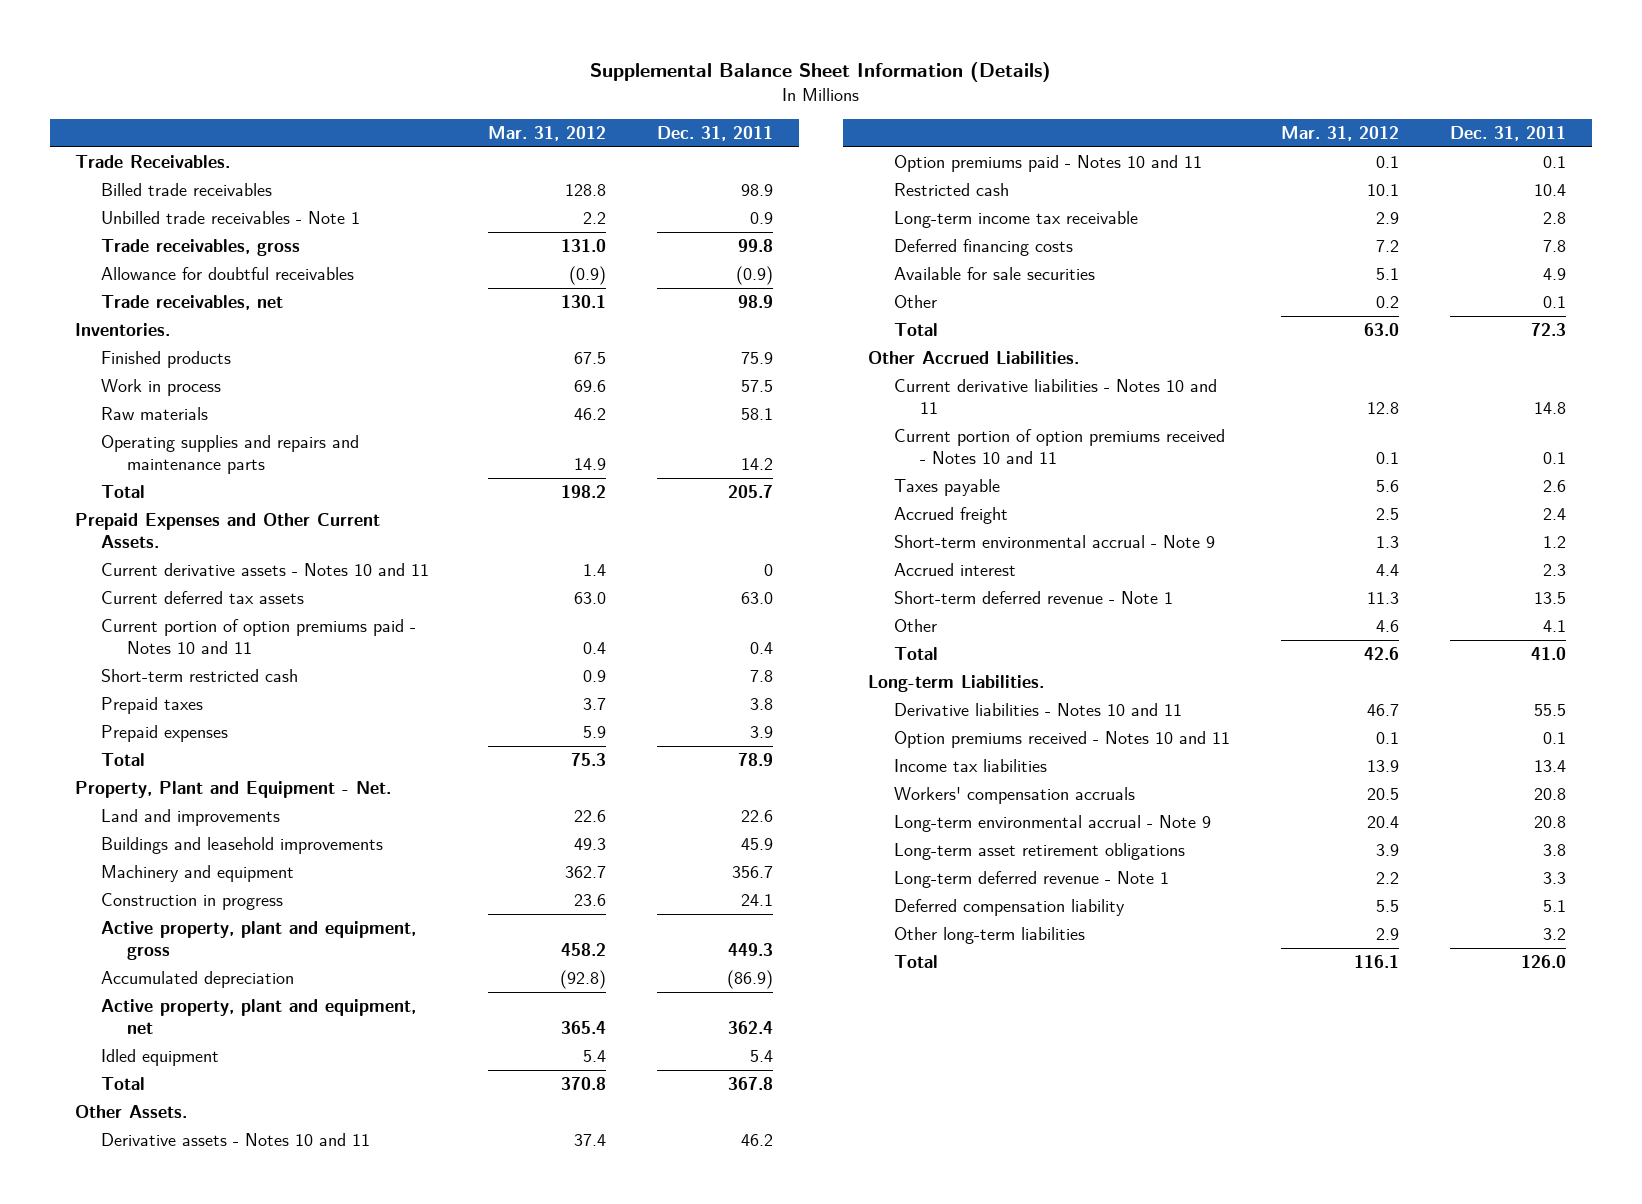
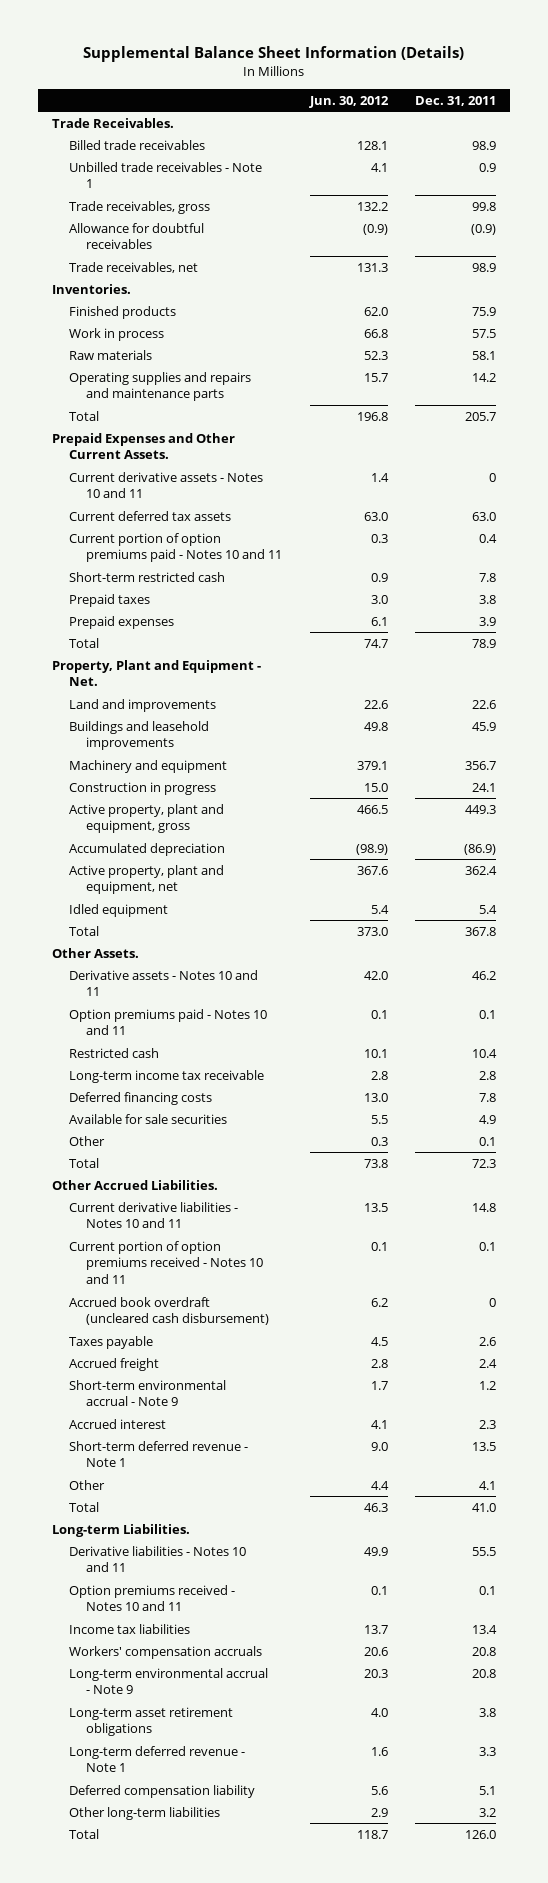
- | Mar. 31, 2012 | Dec. 31, 2011
+ | Jun. 30, 2012 | Dec. 31, 2011
+ Accrued book overdraft (uncleared cash disbursement) | 6.2 | 0

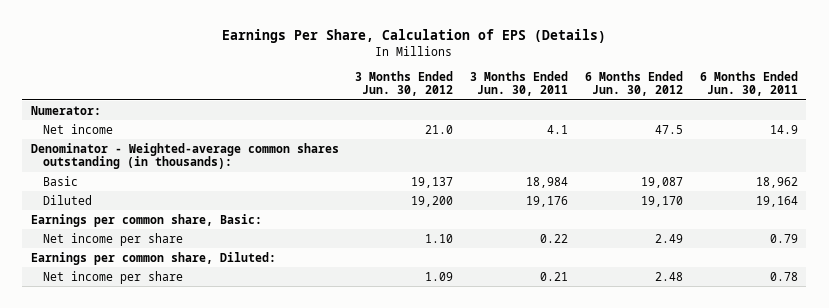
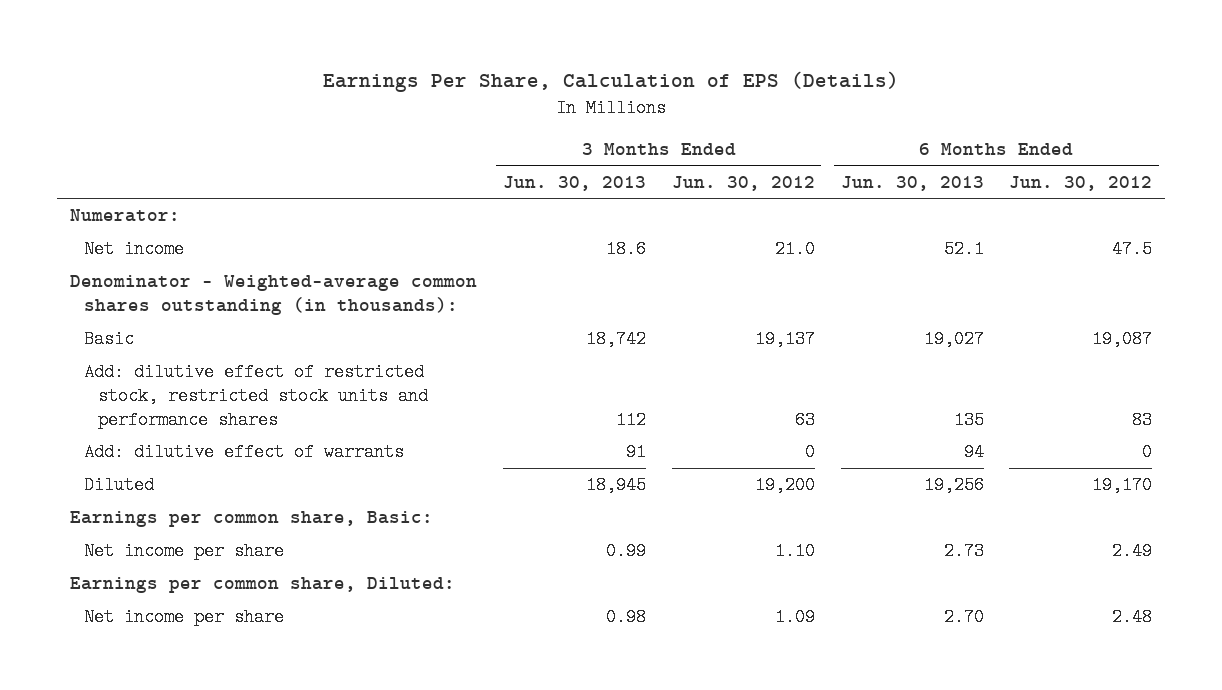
- | 3 Months Ended Jun. 30, 2012 | 3 Months Ended Jun. 30, 2011 | 6 Months Ended Jun. 30, 2012 | 6 Months Ended Jun. 30, 2011
+ | 3 Months Ended Jun. 30, 2013 | 3 Months Ended Jun. 30, 2012 | 6 Months Ended Jun. 30, 2013 | 6 Months Ended Jun. 30, 2012
+ Add: dilutive effect of restricted stock, restricted stock units and performance shares | 112 | 63 | 135 | 83
+ Add: dilutive effect of warrants | 91 | 0 | 94 | 0

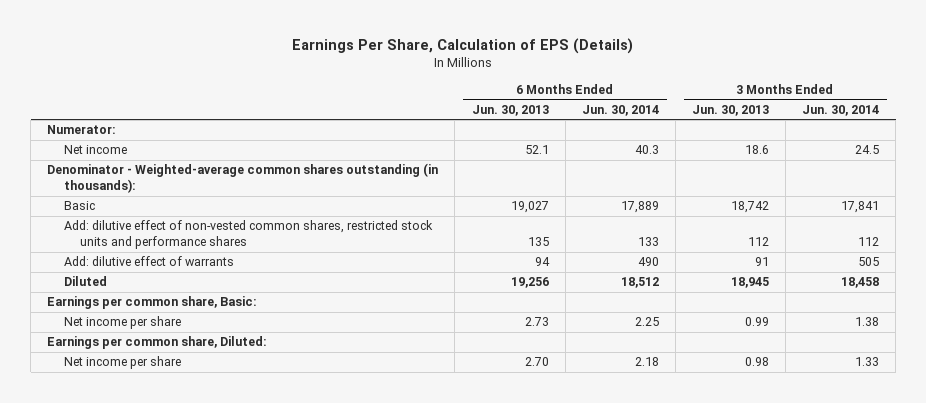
- | 3 Months Ended Jun. 30, 2013 | 3 Months Ended Jun. 30, 2012 | 6 Months Ended Jun. 30, 2013 | 6 Months Ended Jun. 30, 2012
+ | 6 Months Ended Jun. 30, 2013 | 6 Months Ended Jun. 30, 2014 | 3 Months Ended Jun. 30, 2013 | 3 Months Ended Jun. 30, 2014
- Add: dilutive effect of restricted stock, restricted stock units and performance shares | 112 | 63 | 135 | 83
+ Add: dilutive effect of non-vested common shares, restricted stock units and performance shares | 135 | 133 | 112 | 112

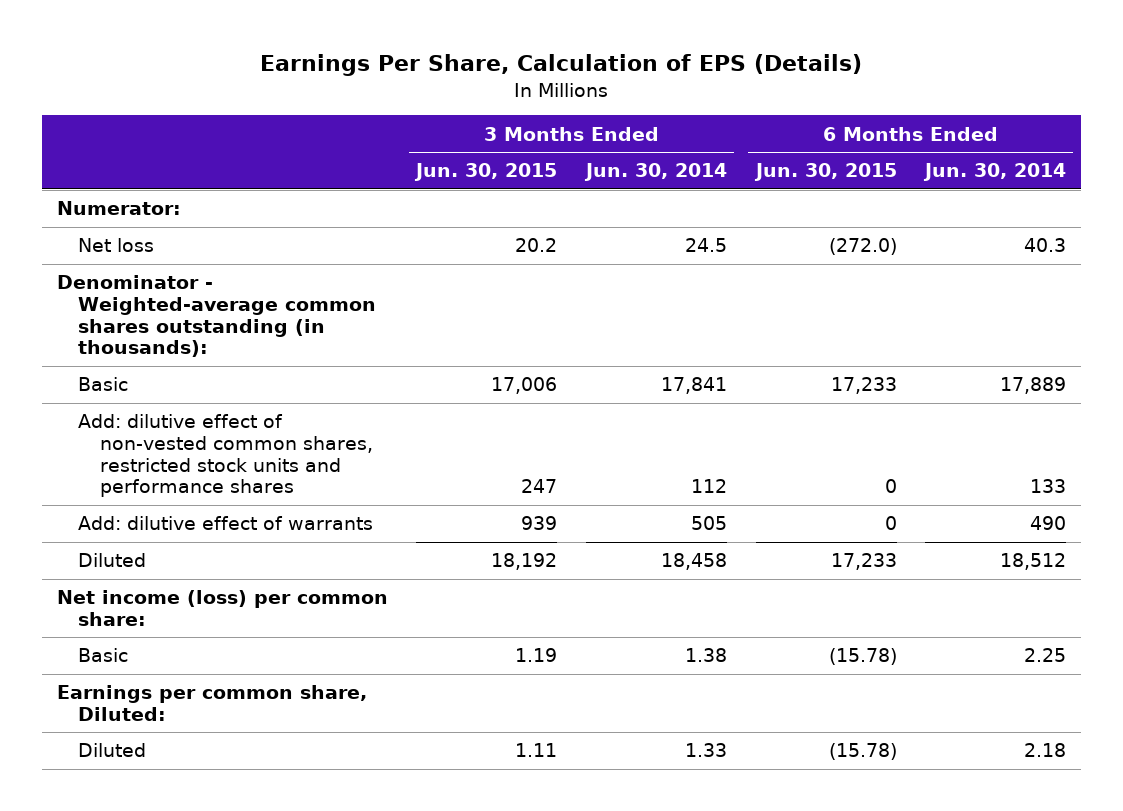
- | 6 Months Ended Jun. 30, 2013 | 6 Months Ended Jun. 30, 2014 | 3 Months Ended Jun. 30, 2013 | 3 Months Ended Jun. 30, 2014
+ | 3 Months Ended Jun. 30, 2015 | 3 Months Ended Jun. 30, 2014 | 6 Months Ended Jun. 30, 2015 | 6 Months Ended Jun. 30, 2014
- Net income | 52.1 | 40.3 | 18.6 | 24.5
+ Net loss | 20.2 | 24.5 | (272.0) | 40.3
- Earnings per common share, Basic:
- Net income per share | 2.73 | 2.25 | 0.99 | 1.38
+ Net income (loss) per common share:
+ Basic | 1.19 | 1.38 | (15.78) | 2.25
- Net income per share | 2.70 | 2.18 | 0.98 | 1.33
+ Diluted | 1.11 | 1.33 | (15.78) | 2.18

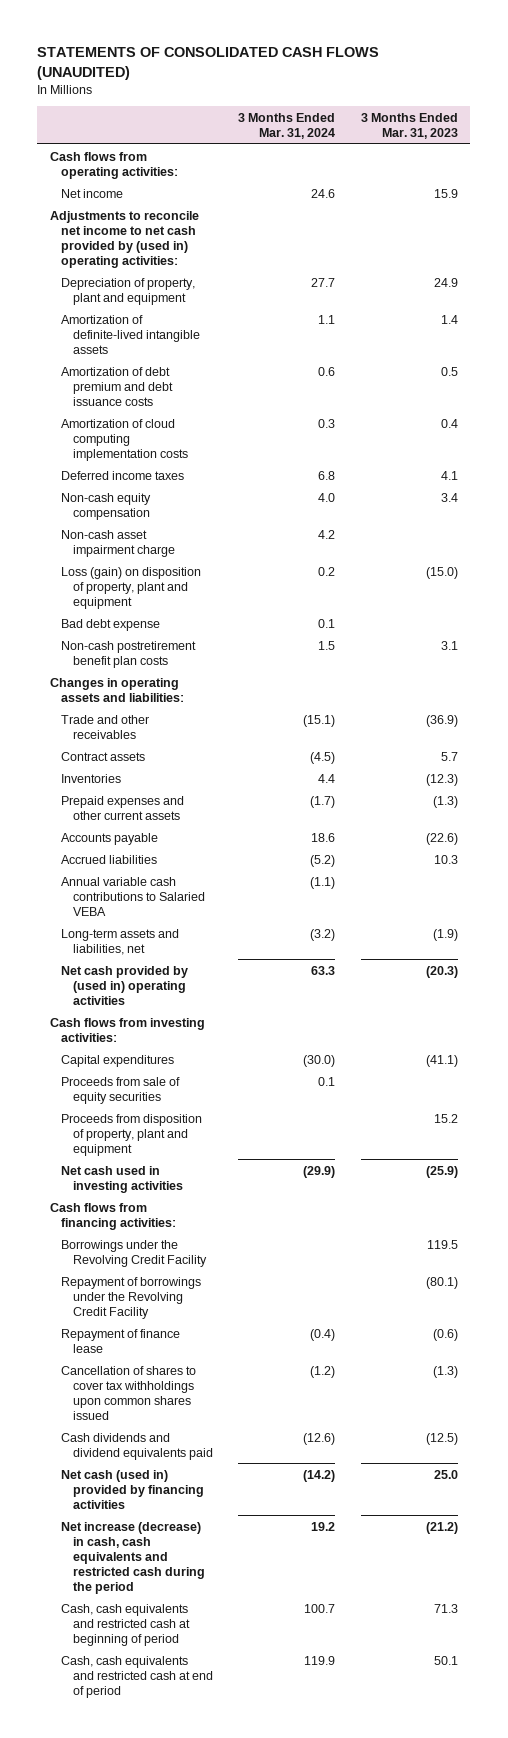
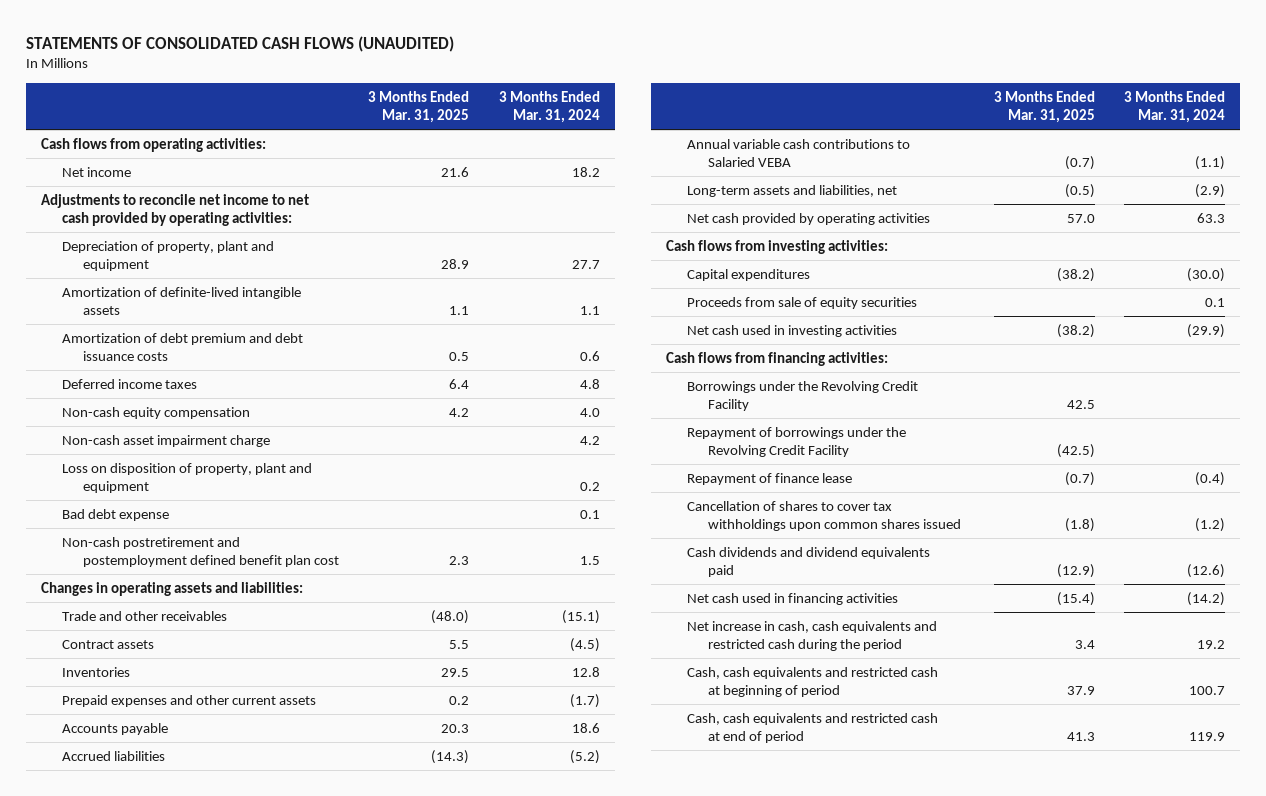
- | 3 Months Ended Mar. 31, 2024 | 3 Months Ended Mar. 31, 2023
+ | 3 Months Ended Mar. 31, 2025 | 3 Months Ended Mar. 31, 2024
- Net income | 24.6 | 15.9
- Adjustments to reconcile net income to net cash provided by (used in) operating activities:
+ Net income | 21.6 | 18.2
+ Adjustments to reconcile net income to net cash provided by operating activities:
- Amortization of cloud computing implementation costs | 0.3 | 0.4
- Deferred income taxes | 6.8 | 4.1
+ Deferred income taxes | 6.4 | 4.8
- Loss (gain) on disposition of property, plant and equipment | 0.2 | (15.0)
+ Loss on disposition of property, plant and equipment | | 0.2
- Non-cash postretirement benefit plan costs | 1.5 | 3.1
+ Non-cash postretirement and postemployment defined benefit plan cost | 2.3 | 1.5
- Inventories | 4.4 | (12.3)
+ Inventories | 29.5 | 12.8
- Long-term assets and liabilities, net | (3.2) | (1.9)
- Net cash provided by (used in) operating activities | 63.3 | (20.3)
+ Long-term assets and liabilities, net | (0.5) | (2.9)
+ Net cash provided by operating activities | 57.0 | 63.3
- Proceeds from disposition of property, plant and equipment | | 15.2
- Net cash (used in) provided by financing activities | (14.2) | 25.0
- Net increase (decrease) in cash, cash equivalents and restricted cash during the period | 19.2 | (21.2)
+ Net cash used in financing activities | (15.4) | (14.2)
+ Net increase in cash, cash equivalents and restricted cash during the period | 3.4 | 19.2

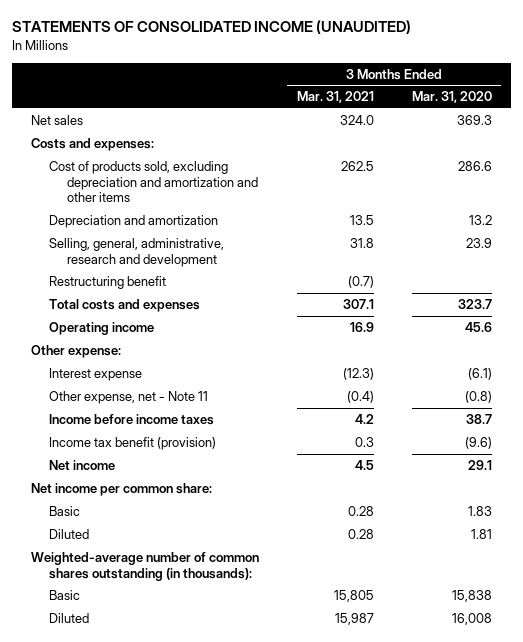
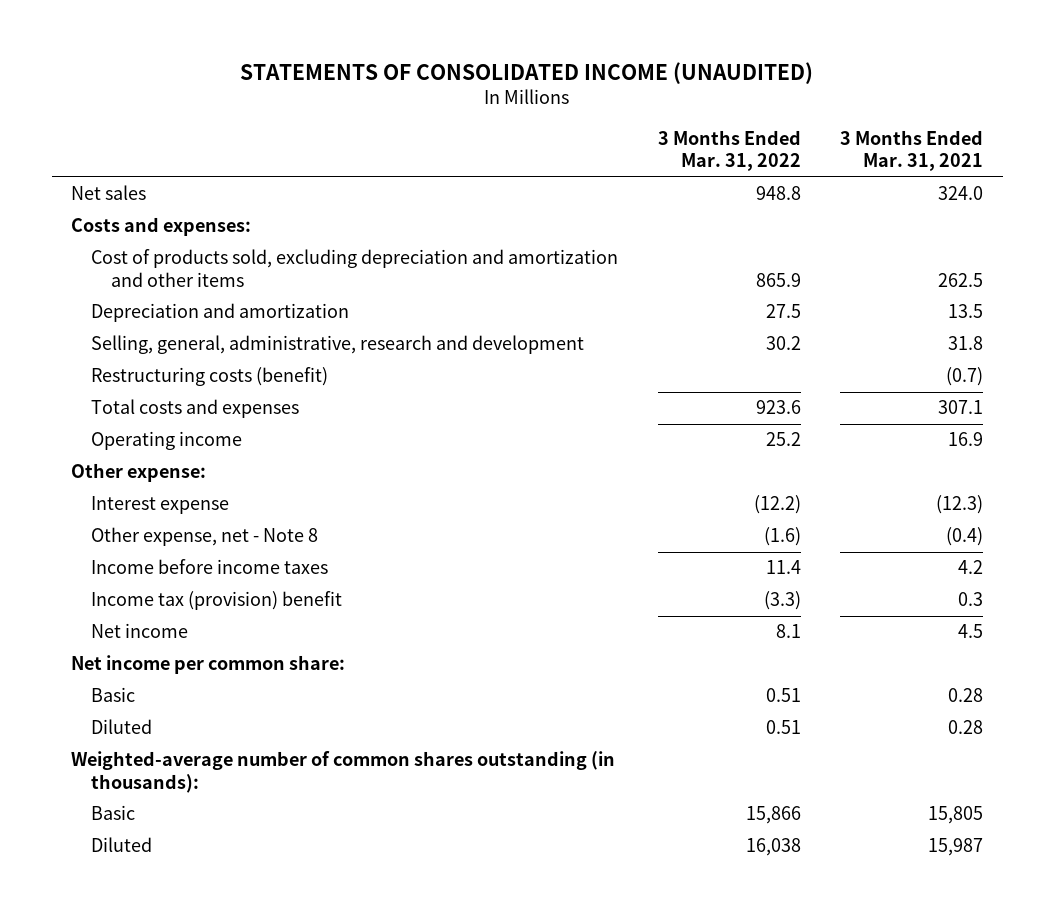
- | 3 Months Ended Mar. 31, 2021 | 3 Months Ended Mar. 31, 2020
+ | 3 Months Ended Mar. 31, 2022 | 3 Months Ended Mar. 31, 2021
- Restructuring benefit | (0.7) |
+ Restructuring costs (benefit) | | (0.7)
- Other expense, net - Note 11 | (0.4) | (0.8)
+ Other expense, net - Note 8 | (1.6) | (0.4)
- Income tax benefit (provision) | 0.3 | (9.6)
+ Income tax (provision) benefit | (3.3) | 0.3

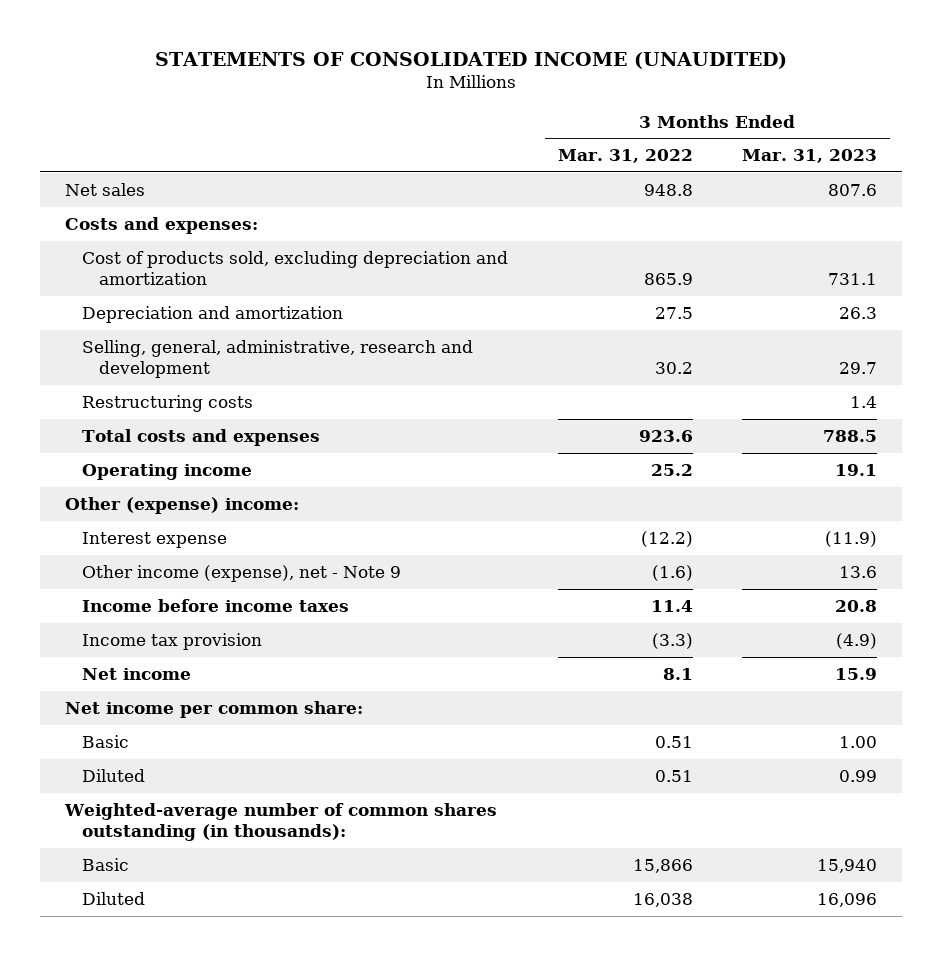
- | 3 Months Ended Mar. 31, 2022 | 3 Months Ended Mar. 31, 2021
+ | 3 Months Ended Mar. 31, 2022 | 3 Months Ended Mar. 31, 2023
- Cost of products sold, excluding depreciation and amortization and other items | 865.9 | 262.5
+ Cost of products sold, excluding depreciation and amortization | 865.9 | 731.1
- Restructuring costs (benefit) | | (0.7)
+ Restructuring costs | | 1.4
- Other expense:
+ Other (expense) income:
- Other expense, net - Note 8 | (1.6) | (0.4)
+ Other income (expense), net - Note 9 | (1.6) | 13.6
- Income tax (provision) benefit | (3.3) | 0.3
+ Income tax provision | (3.3) | (4.9)

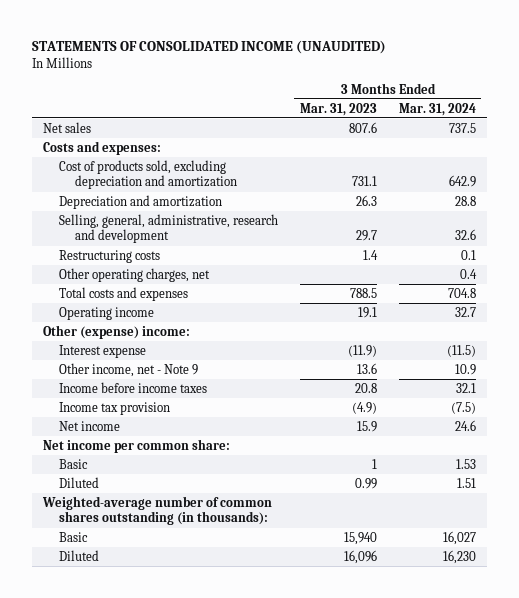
- | 3 Months Ended Mar. 31, 2022 | 3 Months Ended Mar. 31, 2023
+ | 3 Months Ended Mar. 31, 2023 | 3 Months Ended Mar. 31, 2024
+ Other operating charges, net | | 0.4
- Other income (expense), net - Note 9 | (1.6) | 13.6
+ Other income, net - Note 9 | 13.6 | 10.9
- Basic | 0.51 | 1.00
+ Basic | 1 | 1.53

